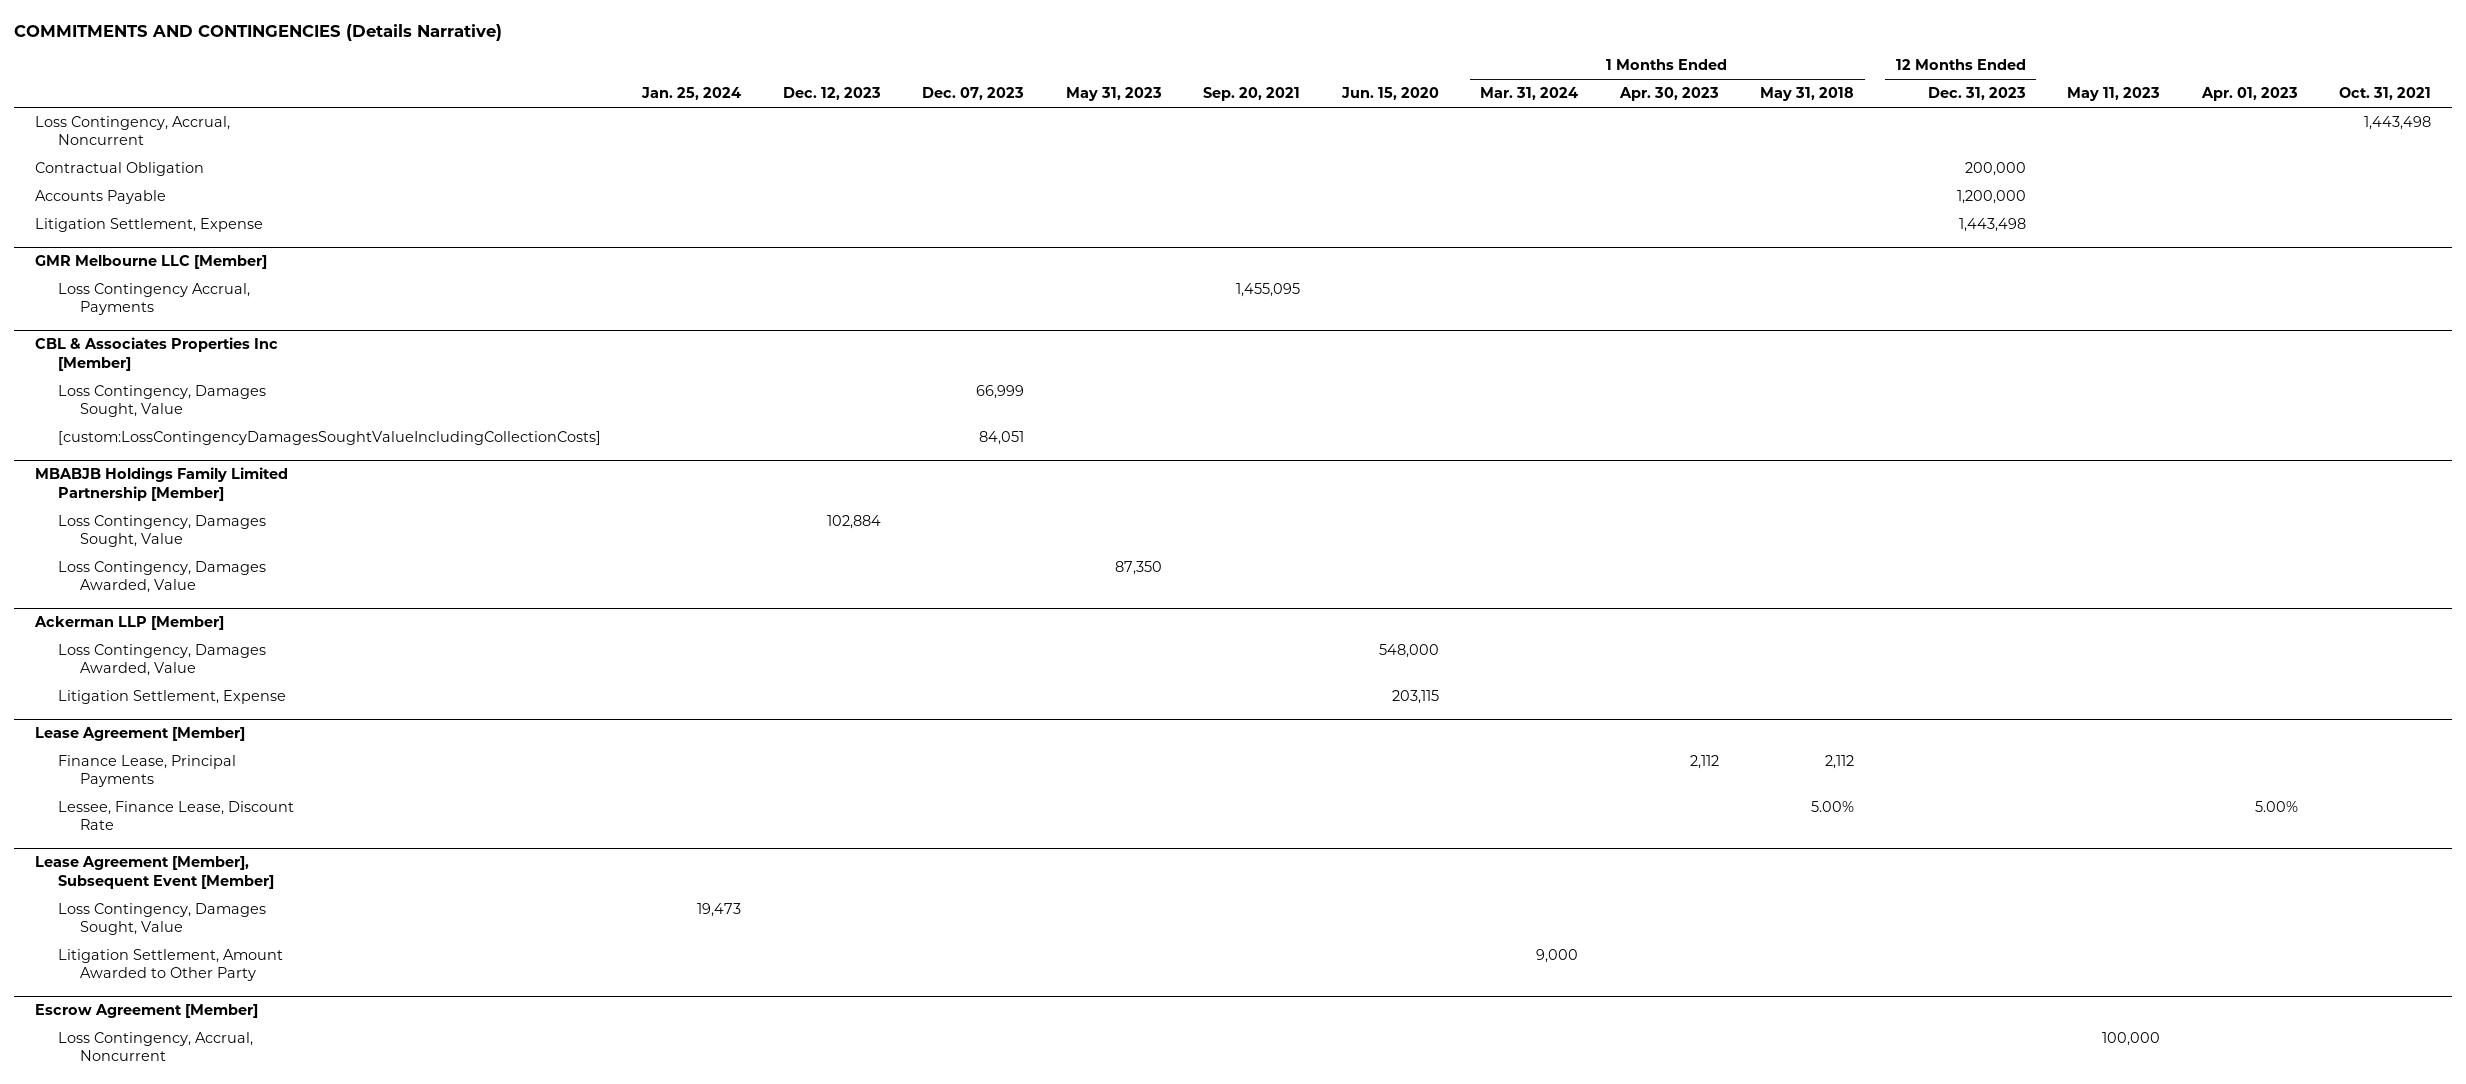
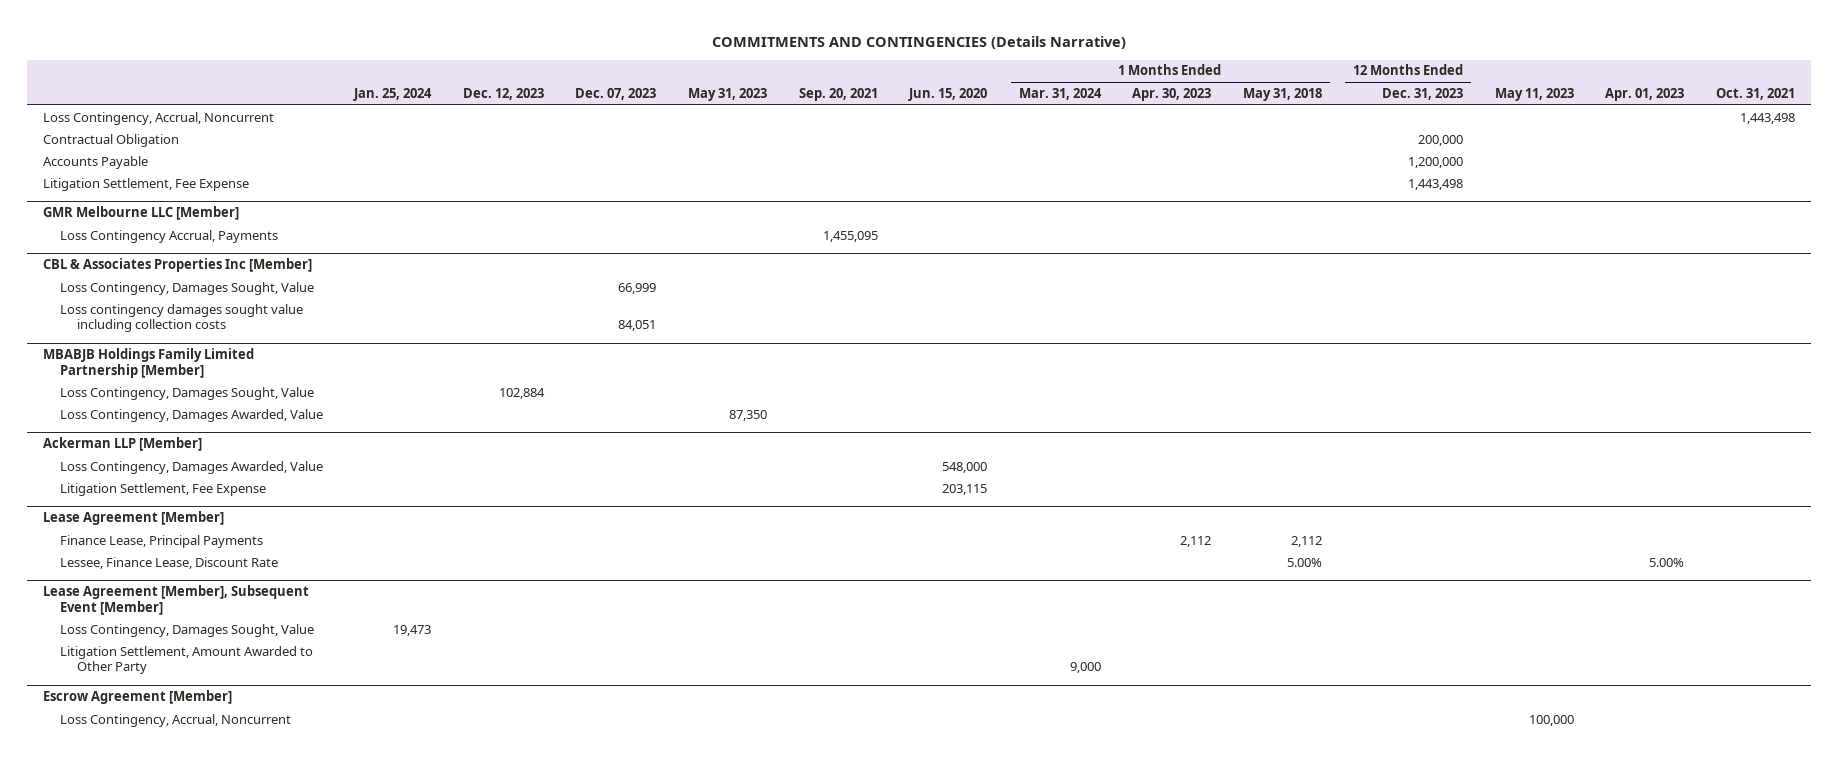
- Litigation Settlement, Expense | | | | | | | | | | 1,443,498 | | |
+ Litigation Settlement, Fee Expense | | | | | | | | | | 1,443,498 | | |
@ CBL & Associates Properties Inc [Member]
- [custom:LossContingencyDamagesSoughtValueIncludingCollectionCosts] | | | 84,051 | | | | | | | | | |
+ Loss contingency damages sought value including collection costs | | | 84,051 | | | | | | | | | |
@ Ackerman LLP [Member]
- Litigation Settlement, Expense | | | | | | 203,115 | | | | | | |
+ Litigation Settlement, Fee Expense | | | | | | 203,115 | | | | | | |

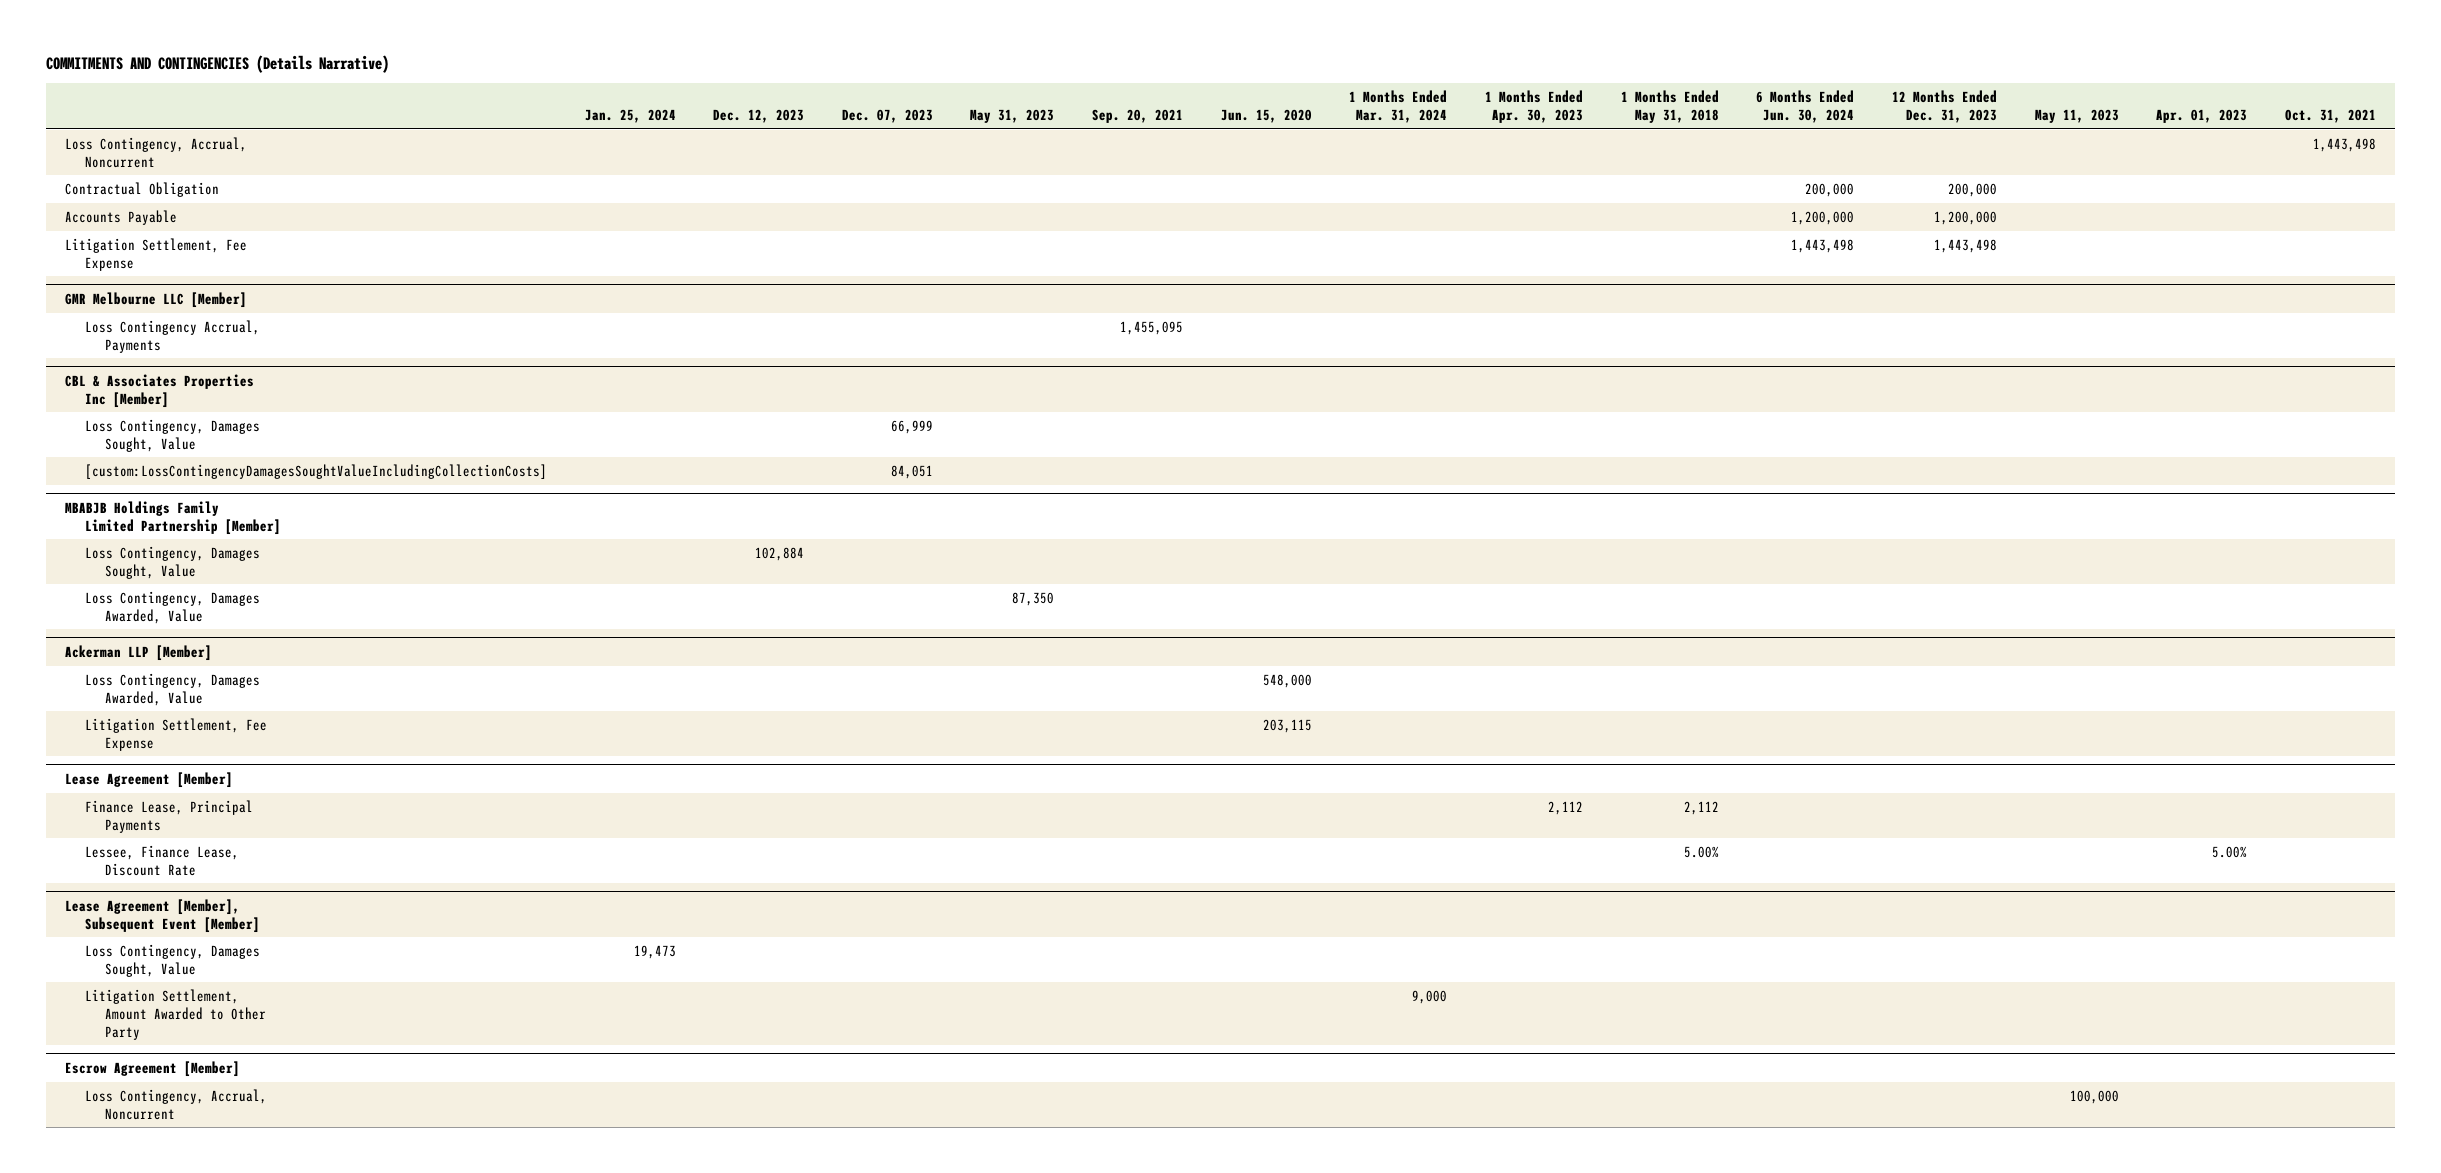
- | Jan. 25, 2024 | Dec. 12, 2023 | Dec. 07, 2023 | May 31, 2023 | Sep. 20, 2021 | Jun. 15, 2020 | 1 Months Ended Mar. 31, 2024 | 1 Months Ended Apr. 30, 2023 | 1 Months Ended May 31, 2018 | 12 Months Ended Dec. 31, 2023 | May 11, 2023 | Apr. 01, 2023 | Oct. 31, 2021
+ | Jan. 25, 2024 | Dec. 12, 2023 | Dec. 07, 2023 | May 31, 2023 | Sep. 20, 2021 | Jun. 15, 2020 | 1 Months Ended Mar. 31, 2024 | 1 Months Ended Apr. 30, 2023 | 1 Months Ended May 31, 2018 | 6 Months Ended Jun. 30, 2024 | 12 Months Ended Dec. 31, 2023 | May 11, 2023 | Apr. 01, 2023 | Oct. 31, 2021
@ CBL & Associates Properties Inc [Member]
- Loss contingency damages sought value including collection costs | | | 84,051 | | | | | | | | | |
+ [custom:LossContingencyDamagesSoughtValueIncludingCollectionCosts] | | | 84,051 | | | | | | | | | | |

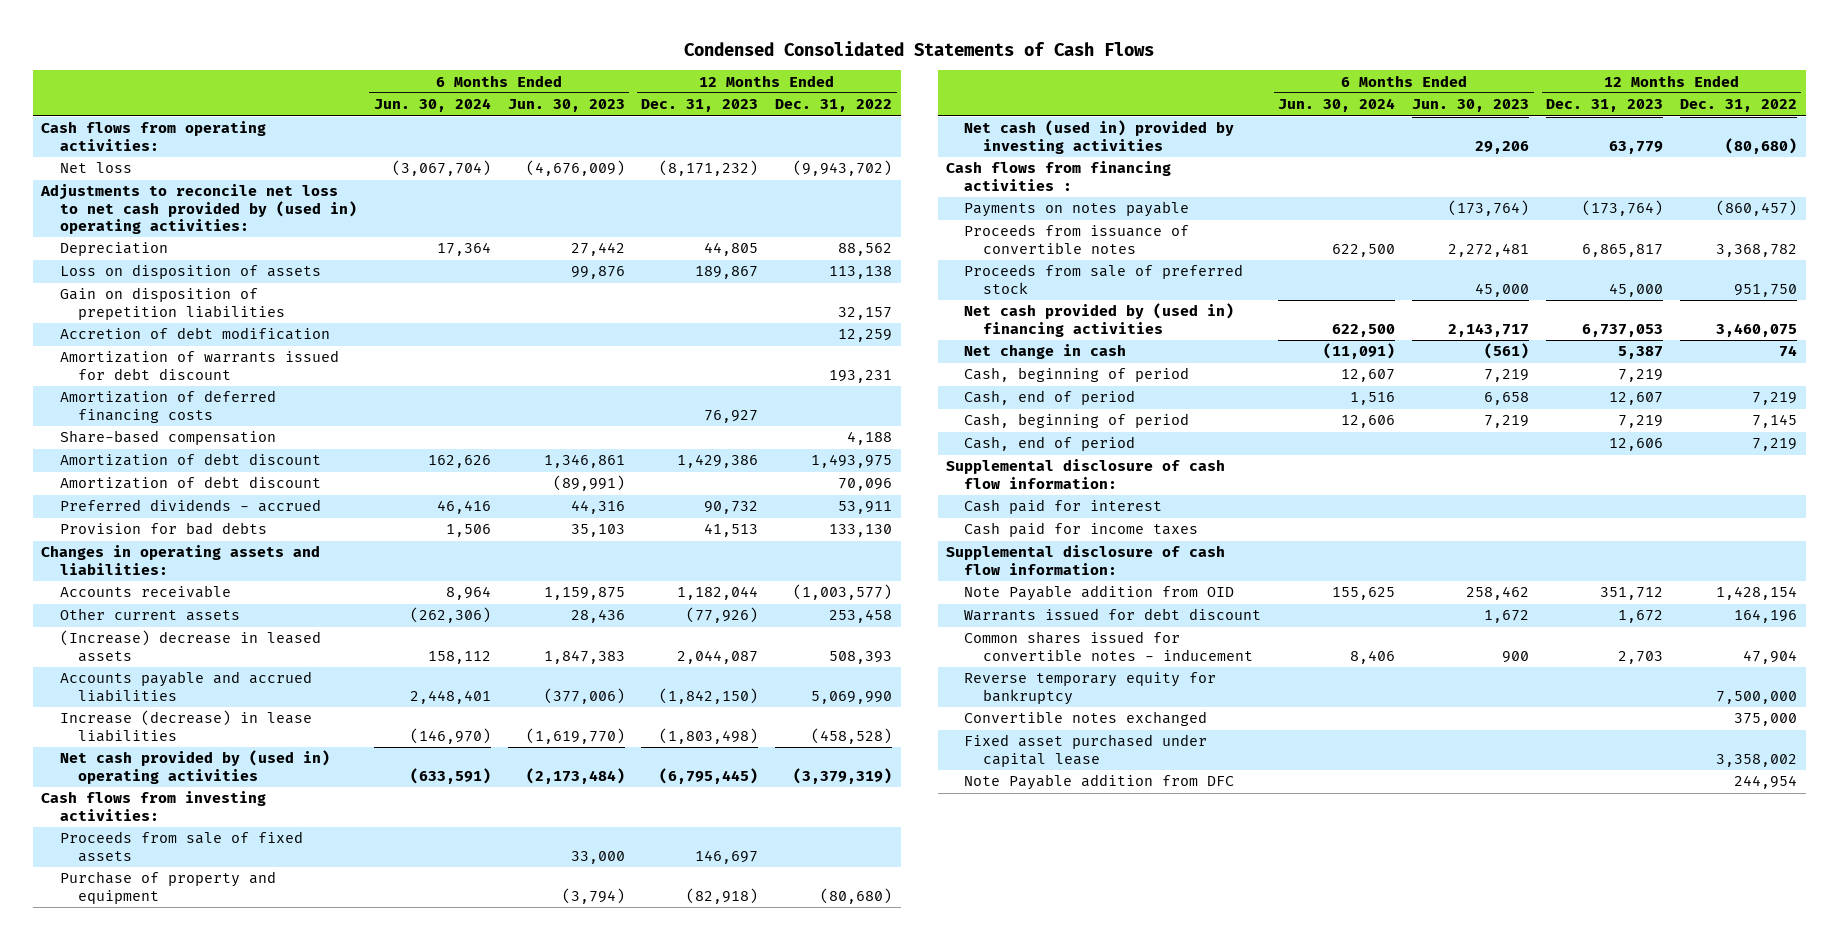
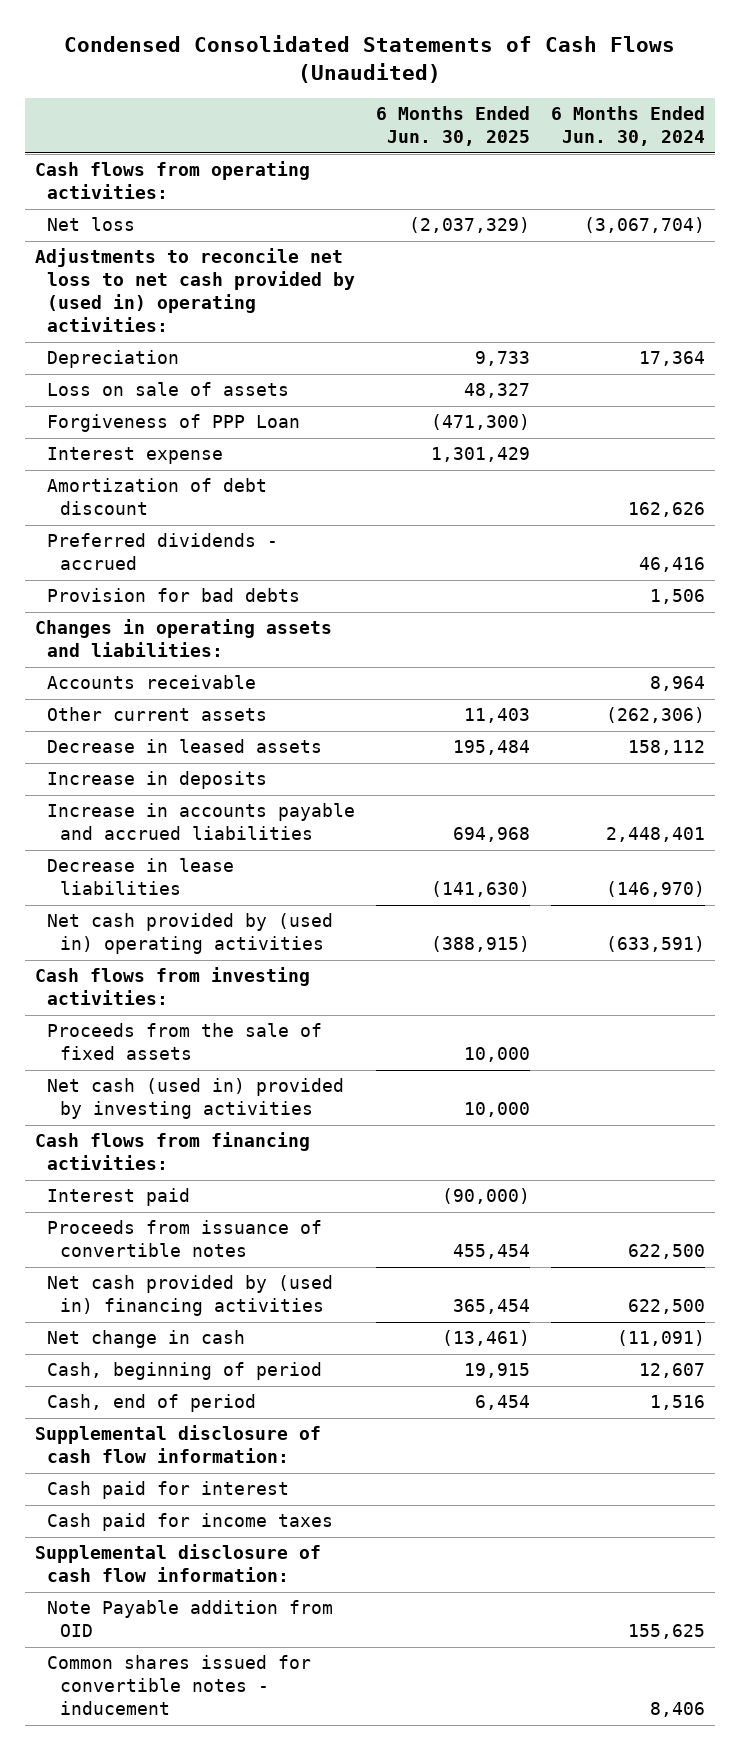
- Condensed Consolidated Statements of Cash Flows
+ Condensed Consolidated Statements of Cash Flows (Unaudited)
- | 6 Months Ended Jun. 30, 2024 | 6 Months Ended Jun. 30, 2023 | 12 Months Ended Dec. 31, 2023 | 12 Months Ended Dec. 31, 2022
+ | 6 Months Ended Jun. 30, 2025 | 6 Months Ended Jun. 30, 2024
- Loss on disposition of assets | | 99,876 | 189,867 | 113,138
- Gain on disposition of prepetition liabilities | | | | 32,157
- Accretion of debt modification | | | | 12,259
- Amortization of warrants issued for debt discount | | | | 193,231
- Amortization of deferred financing costs | | | 76,927 |
- Share-based compensation | | | | 4,188
+ Loss on sale of assets | 48,327 |
+ Forgiveness of PPP Loan | (471,300) |
+ Interest expense | 1,301,429 |
- Amortization of debt discount | | (89,991) | | 70,096
- (Increase) decrease in leased assets | 158,112 | 1,847,383 | 2,044,087 | 508,393
- Accounts payable and accrued liabilities | 2,448,401 | (377,006) | (1,842,150) | 5,069,990
- Increase (decrease) in lease liabilities | (146,970) | (1,619,770) | (1,803,498) | (458,528)
+ Decrease in leased assets | 195,484 | 158,112
+ Increase in deposits
+ Increase in accounts payable and accrued liabilities | 694,968 | 2,448,401
+ Decrease in lease liabilities | (141,630) | (146,970)
- Proceeds from sale of fixed assets | | 33,000 | 146,697 |
- Purchase of property and equipment | | (3,794) | (82,918) | (80,680)
+ Proceeds from the sale of fixed assets | 10,000 |
- Cash flows from financing activities :
- Payments on notes payable | | (173,764) | (173,764) | (860,457)
+ Cash flows from financing activities:
+ Interest paid | (90,000) |
- Proceeds from sale of preferred stock | | 45,000 | 45,000 | 951,750
- Cash, beginning of period | 12,606 | 7,219 | 7,219 | 7,145
- Cash, end of period | | | 12,606 | 7,219
- Warrants issued for debt discount | | 1,672 | 1,672 | 164,196
- Reverse temporary equity for bankruptcy | | | | 7,500,000
- Convertible notes exchanged | | | | 375,000
- Fixed asset purchased under capital lease | | | | 3,358,002
- Note Payable addition from DFC | | | | 244,954

